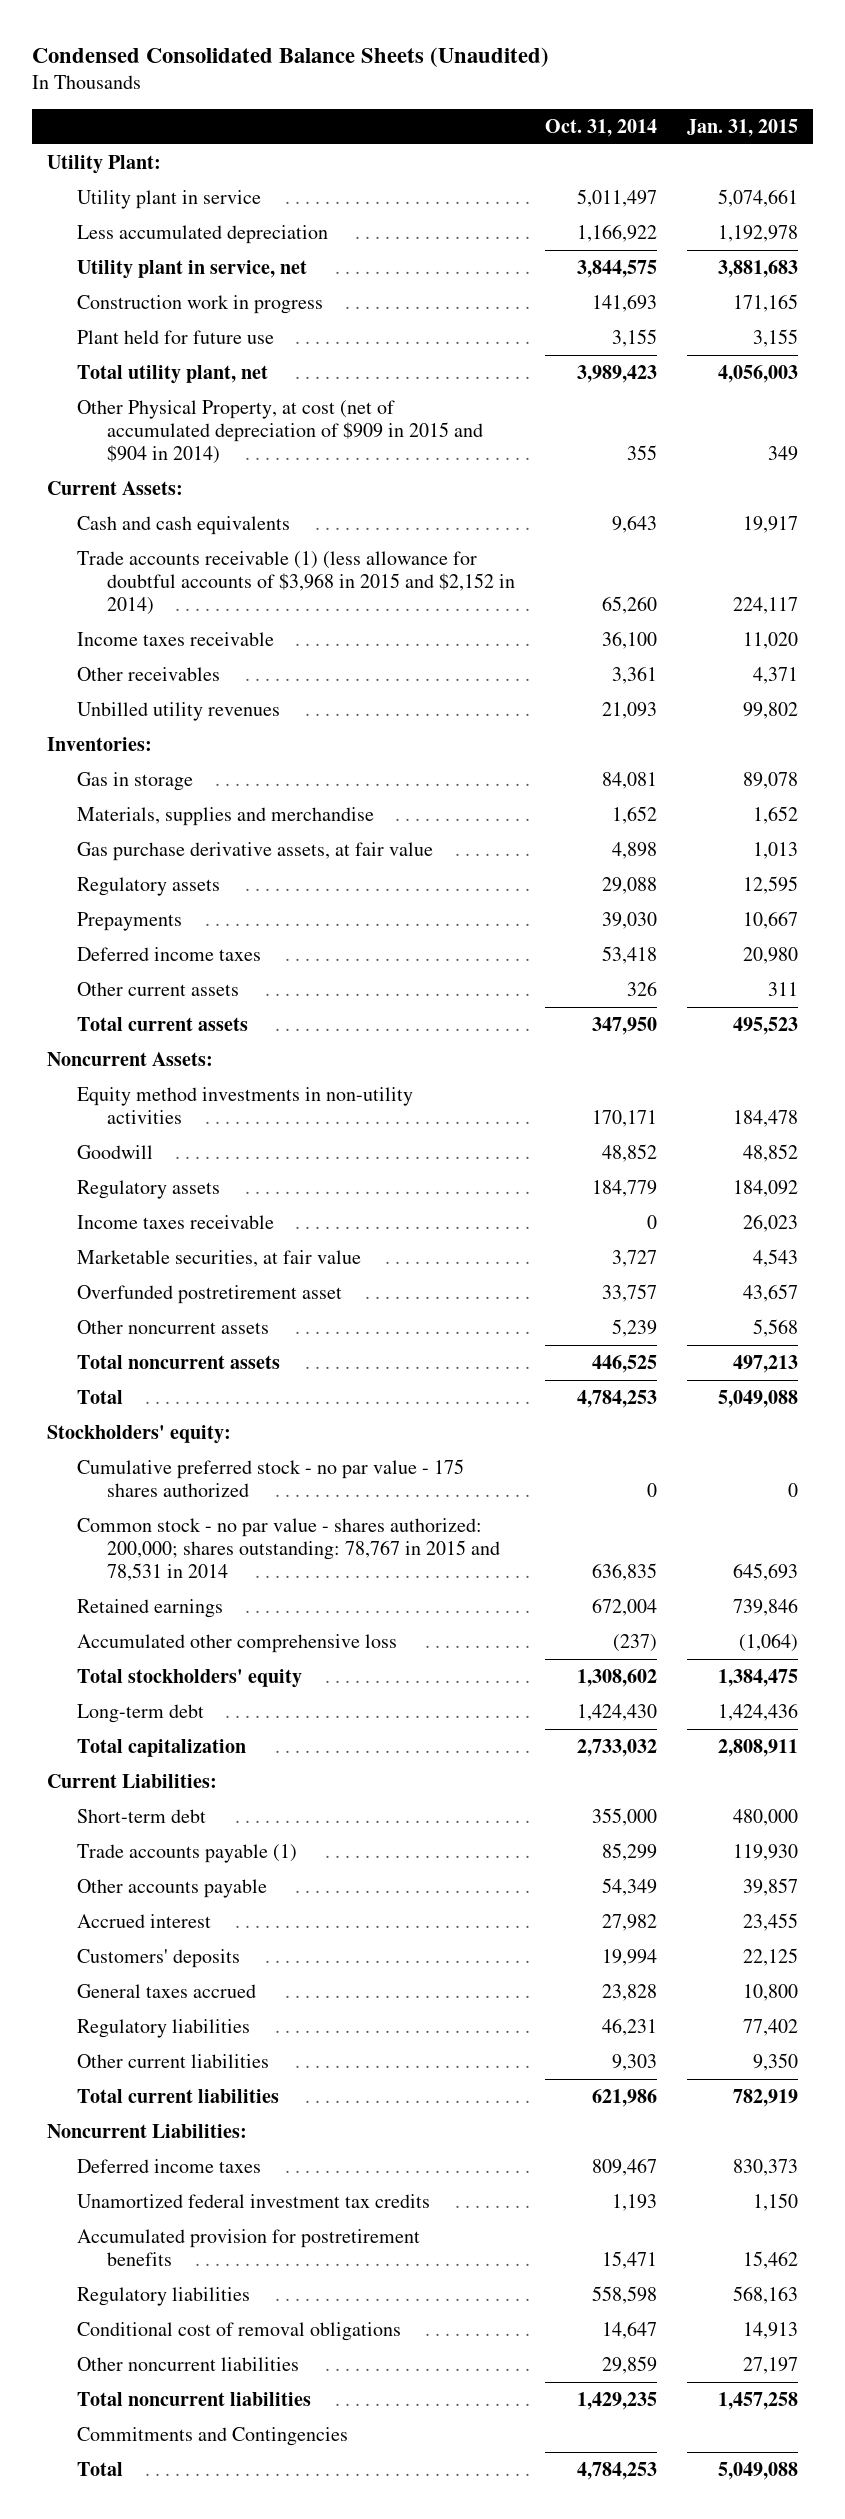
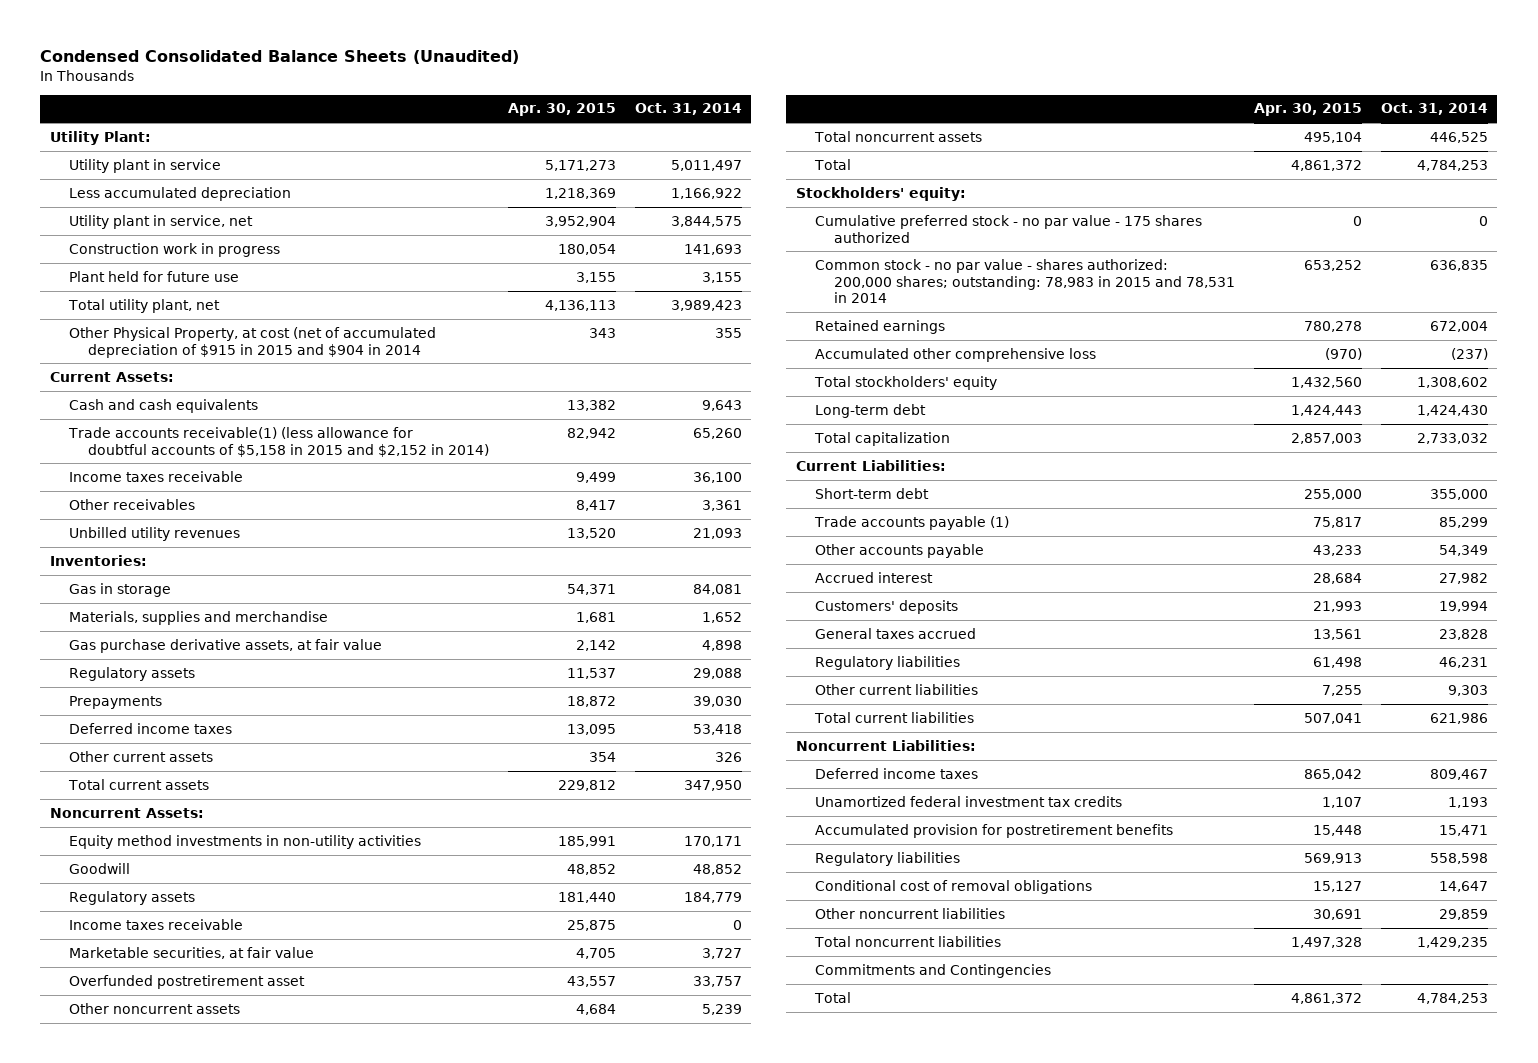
- | Oct. 31, 2014 | Jan. 31, 2015
+ | Apr. 30, 2015 | Oct. 31, 2014
- Other Physical Property, at cost (net of accumulated depreciation of $909 in 2015 and $904 in 2014) | 355 | 349
+ Other Physical Property, at cost (net of accumulated depreciation of $915 in 2015 and $904 in 2014 | 343 | 355
- Trade accounts receivable (1) (less allowance for doubtful accounts of $3,968 in 2015 and $2,152 in 2014) | 65,260 | 224,117
+ Trade accounts receivable(1) (less allowance for doubtful accounts of $5,158 in 2015 and $2,152 in 2014) | 82,942 | 65,260
- Common stock - no par value - shares authorized: 200,000; shares outstanding: 78,767 in 2015 and 78,531 in 2014 | 636,835 | 645,693
+ Common stock - no par value - shares authorized: 200,000 shares; outstanding: 78,983 in 2015 and 78,531 in 2014 | 653,252 | 636,835

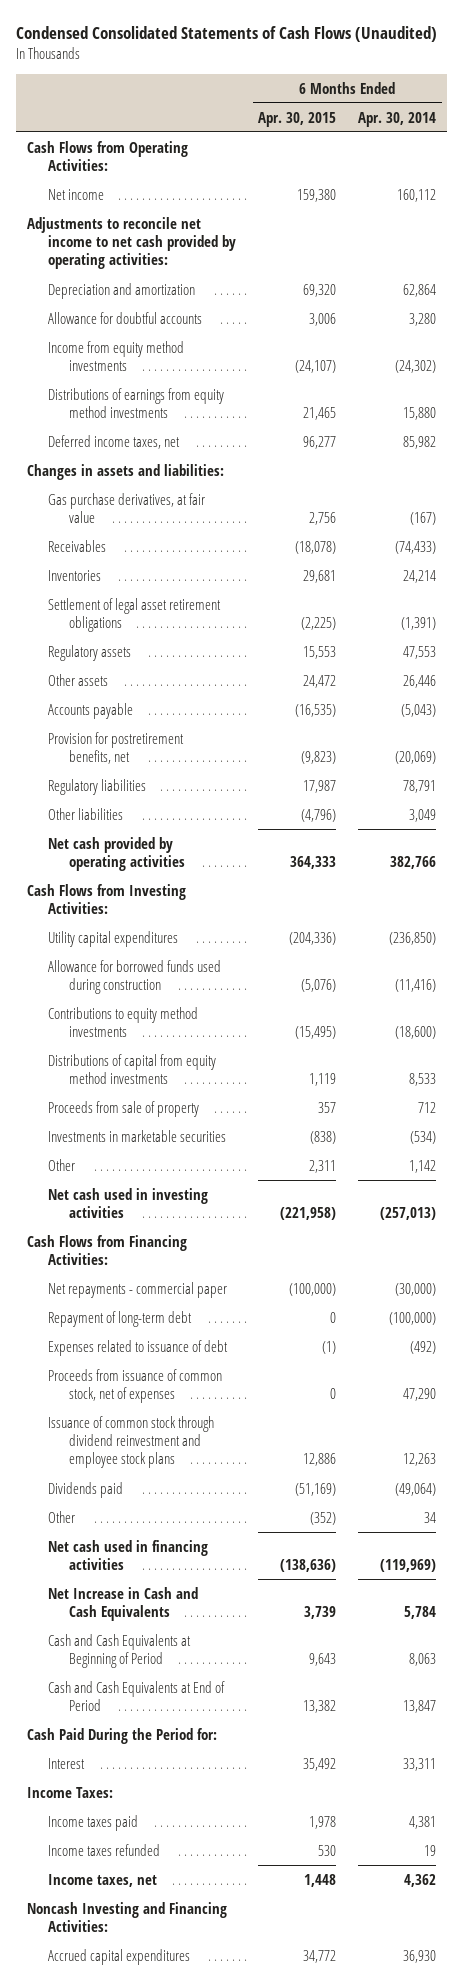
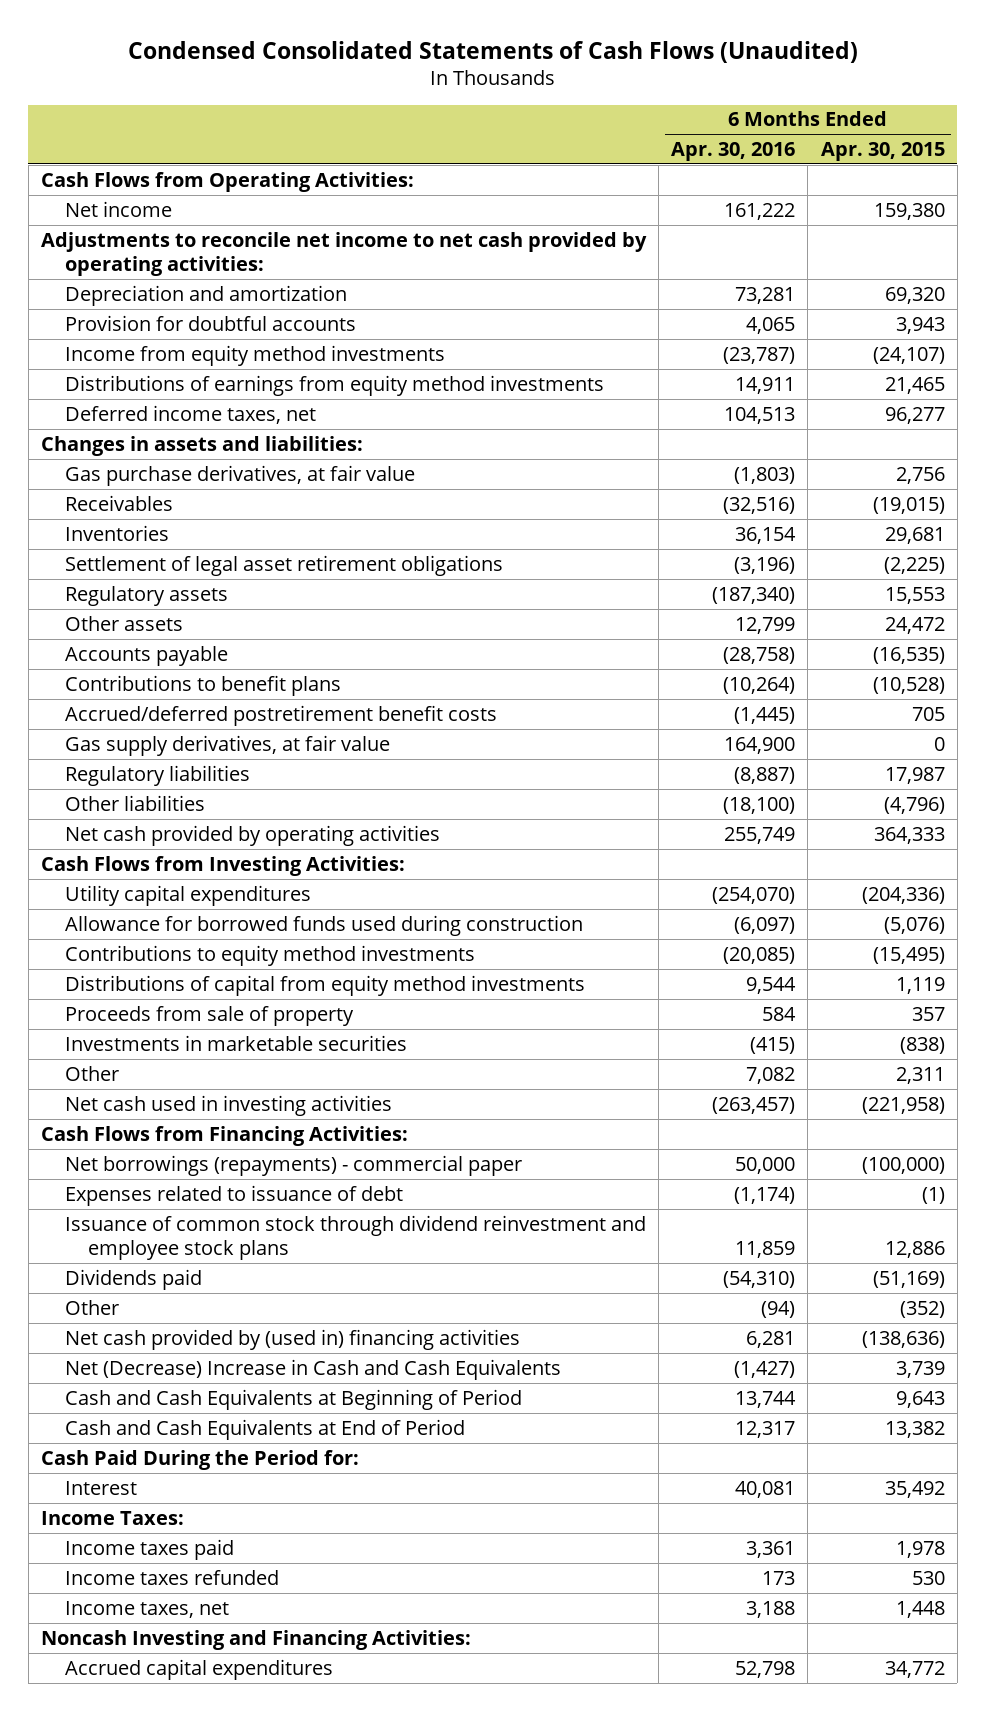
- | 6 Months Ended Apr. 30, 2015 | 6 Months Ended Apr. 30, 2014
+ | 6 Months Ended Apr. 30, 2016 | 6 Months Ended Apr. 30, 2015
- Allowance for doubtful accounts | 3,006 | 3,280
+ Provision for doubtful accounts | 4,065 | 3,943
- Receivables | (18,078) | (74,433)
+ Receivables | (32,516) | (19,015)
- Provision for postretirement benefits, net | (9,823) | (20,069)
+ Contributions to benefit plans | (10,264) | (10,528)
+ Accrued/deferred postretirement benefit costs | (1,445) | 705
+ Gas supply derivatives, at fair value | 164,900 | 0
- Net repayments - commercial paper | (100,000) | (30,000)
- Repayment of long-term debt | 0 | (100,000)
+ Net borrowings (repayments) - commercial paper | 50,000 | (100,000)
- Proceeds from issuance of common stock, net of expenses | 0 | 47,290
- Net cash used in financing activities | (138,636) | (119,969)
- Net Increase in Cash and Cash Equivalents | 3,739 | 5,784
+ Net cash provided by (used in) financing activities | 6,281 | (138,636)
+ Net (Decrease) Increase in Cash and Cash Equivalents | (1,427) | 3,739

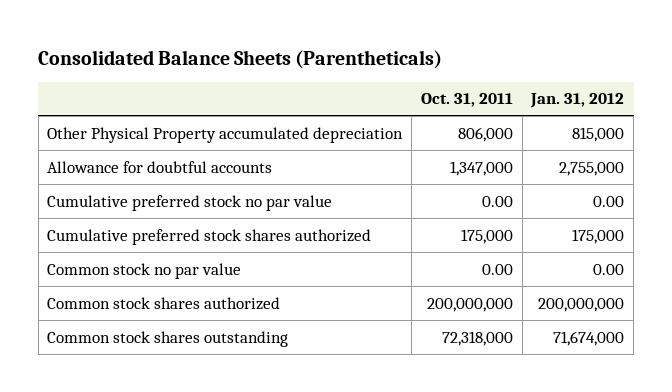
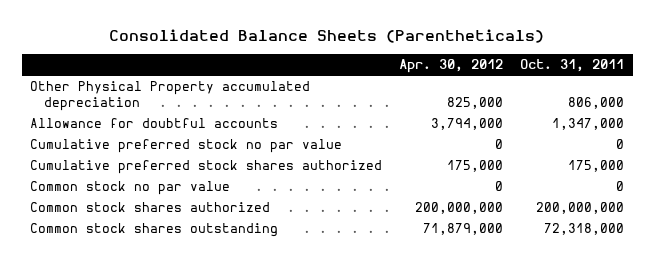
- | Oct. 31, 2011 | Jan. 31, 2012
+ | Apr. 30, 2012 | Oct. 31, 2011
- Cumulative preferred stock no par value | 0.00 | 0.00
+ Cumulative preferred stock no par value | 0 | 0
- Common stock no par value | 0.00 | 0.00
+ Common stock no par value | 0 | 0

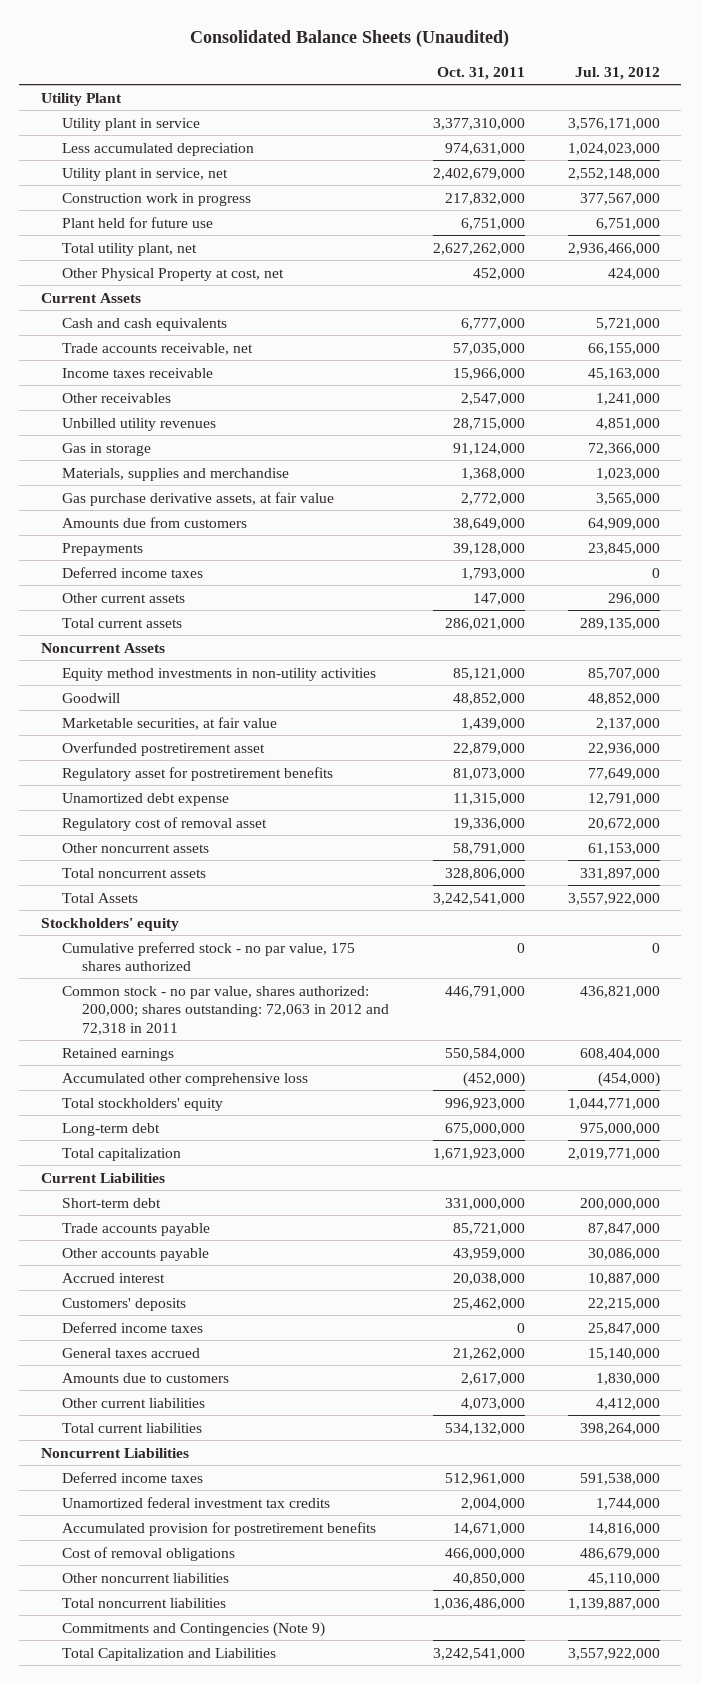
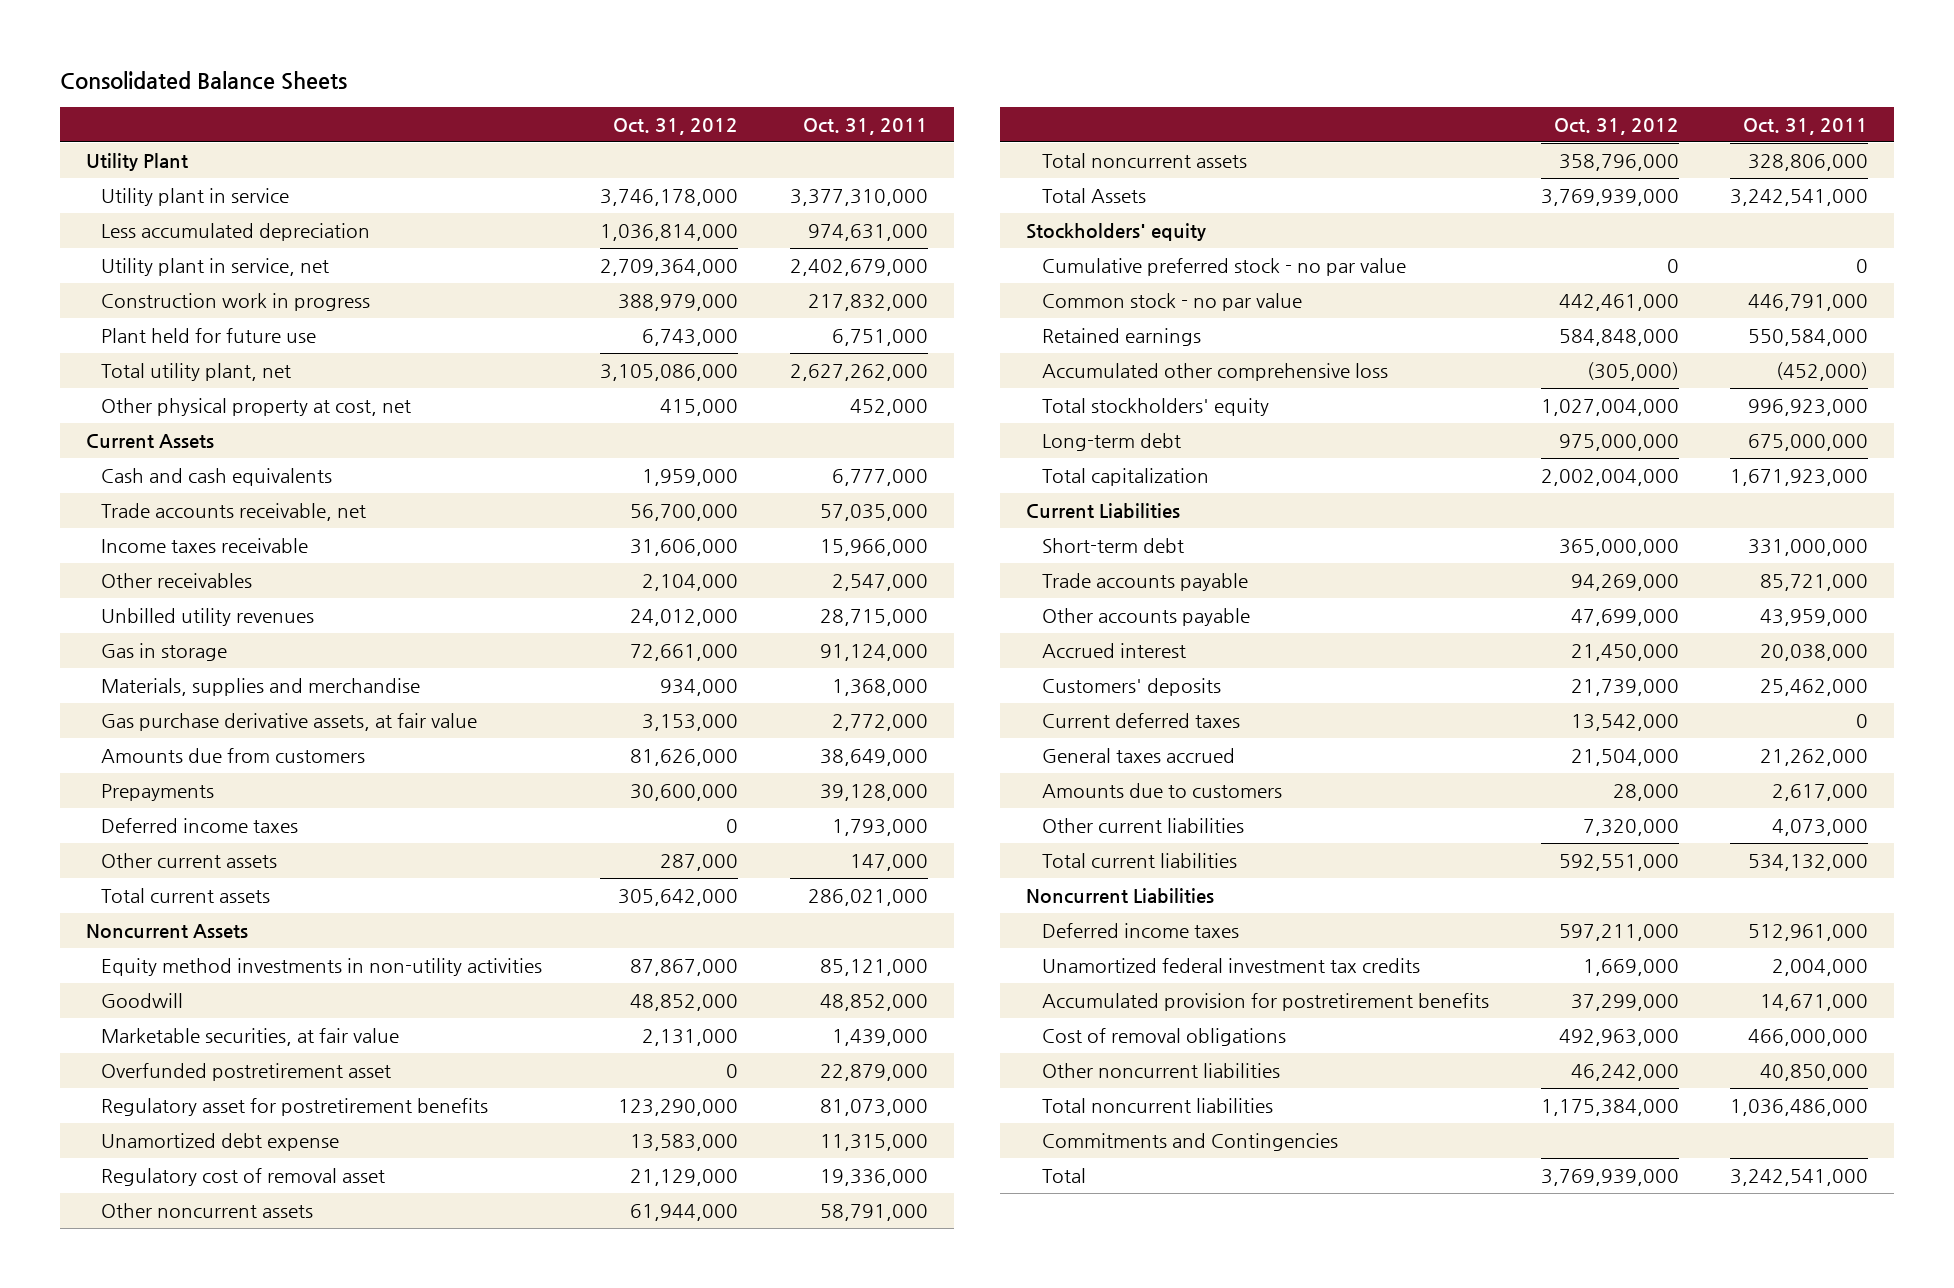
- Consolidated Balance Sheets (Unaudited)
+ Consolidated Balance Sheets
- | Oct. 31, 2011 | Jul. 31, 2012
+ | Oct. 31, 2012 | Oct. 31, 2011
- Other Physical Property at cost, net | 452,000 | 424,000
+ Other physical property at cost, net | 415,000 | 452,000
- Cumulative preferred stock - no par value, 175 shares authorized | 0 | 0
- Common stock - no par value, shares authorized: 200,000; shares outstanding: 72,063 in 2012 and 72,318 in 2011 | 446,791,000 | 436,821,000
+ Cumulative preferred stock - no par value | 0 | 0
+ Common stock - no par value | 442,461,000 | 446,791,000
- Deferred income taxes | 0 | 25,847,000
+ Current deferred taxes | 13,542,000 | 0
- Commitments and Contingencies (Note 9)
- Total Capitalization and Liabilities | 3,242,541,000 | 3,557,922,000
+ Commitments and Contingencies
+ Total | 3,769,939,000 | 3,242,541,000

